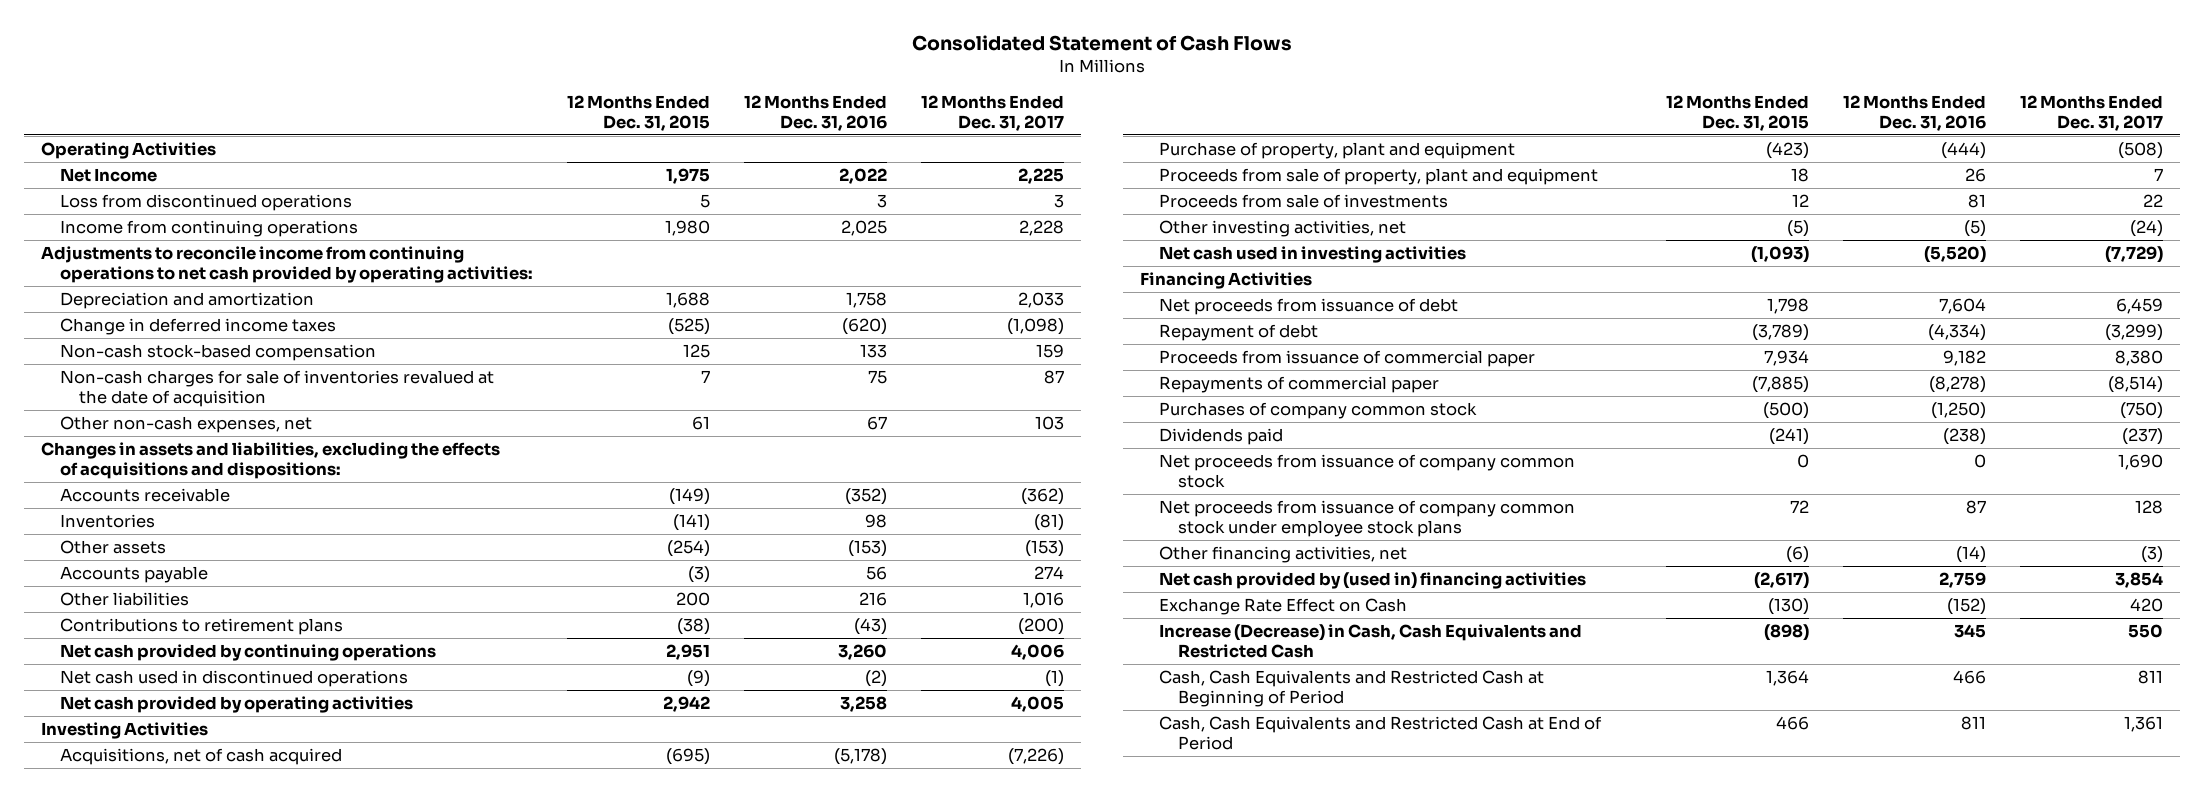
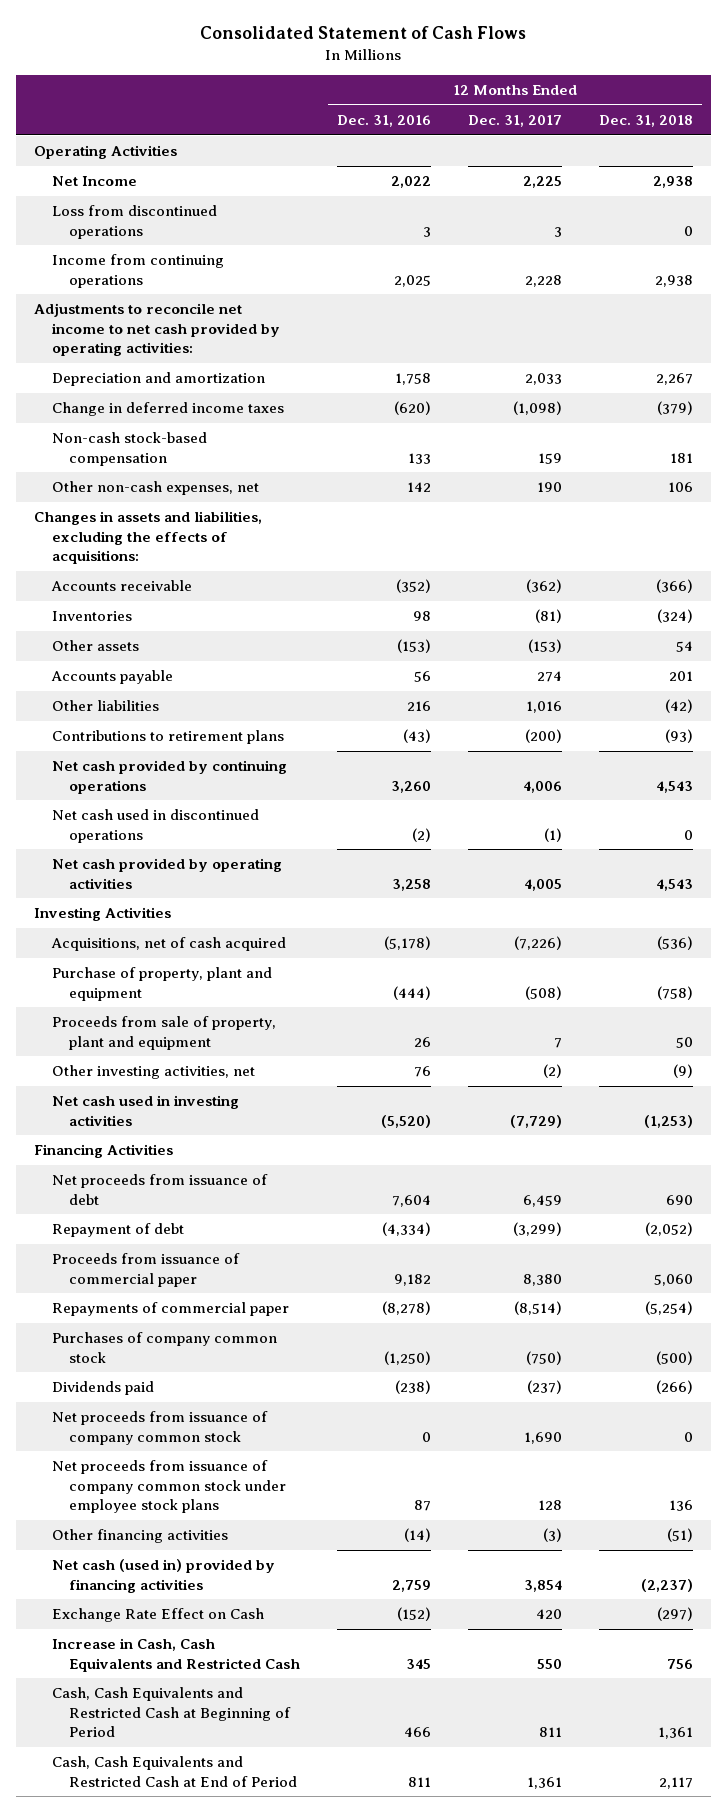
- | 12 Months Ended Dec. 31, 2015 | 12 Months Ended Dec. 31, 2016 | 12 Months Ended Dec. 31, 2017
+ | 12 Months Ended Dec. 31, 2016 | 12 Months Ended Dec. 31, 2017 | 12 Months Ended Dec. 31, 2018
- Adjustments to reconcile income from continuing operations to net cash provided by operating activities:
+ Adjustments to reconcile net income to net cash provided by operating activities:
- Non-cash charges for sale of inventories revalued at the date of acquisition | 7 | 75 | 87
- Other non-cash expenses, net | 61 | 67 | 103
- Changes in assets and liabilities, excluding the effects of acquisitions and dispositions:
+ Other non-cash expenses, net | 142 | 190 | 106
+ Changes in assets and liabilities, excluding the effects of acquisitions:
- Proceeds from sale of investments | 12 | 81 | 22
- Other investing activities, net | (5) | (5) | (24)
+ Other investing activities, net | 76 | (2) | (9)
- Other financing activities, net | (6) | (14) | (3)
- Net cash provided by (used in) financing activities | (2,617) | 2,759 | 3,854
+ Other financing activities | (14) | (3) | (51)
+ Net cash (used in) provided by financing activities | 2,759 | 3,854 | (2,237)
- Increase (Decrease) in Cash, Cash Equivalents and Restricted Cash | (898) | 345 | 550
+ Increase in Cash, Cash Equivalents and Restricted Cash | 345 | 550 | 756

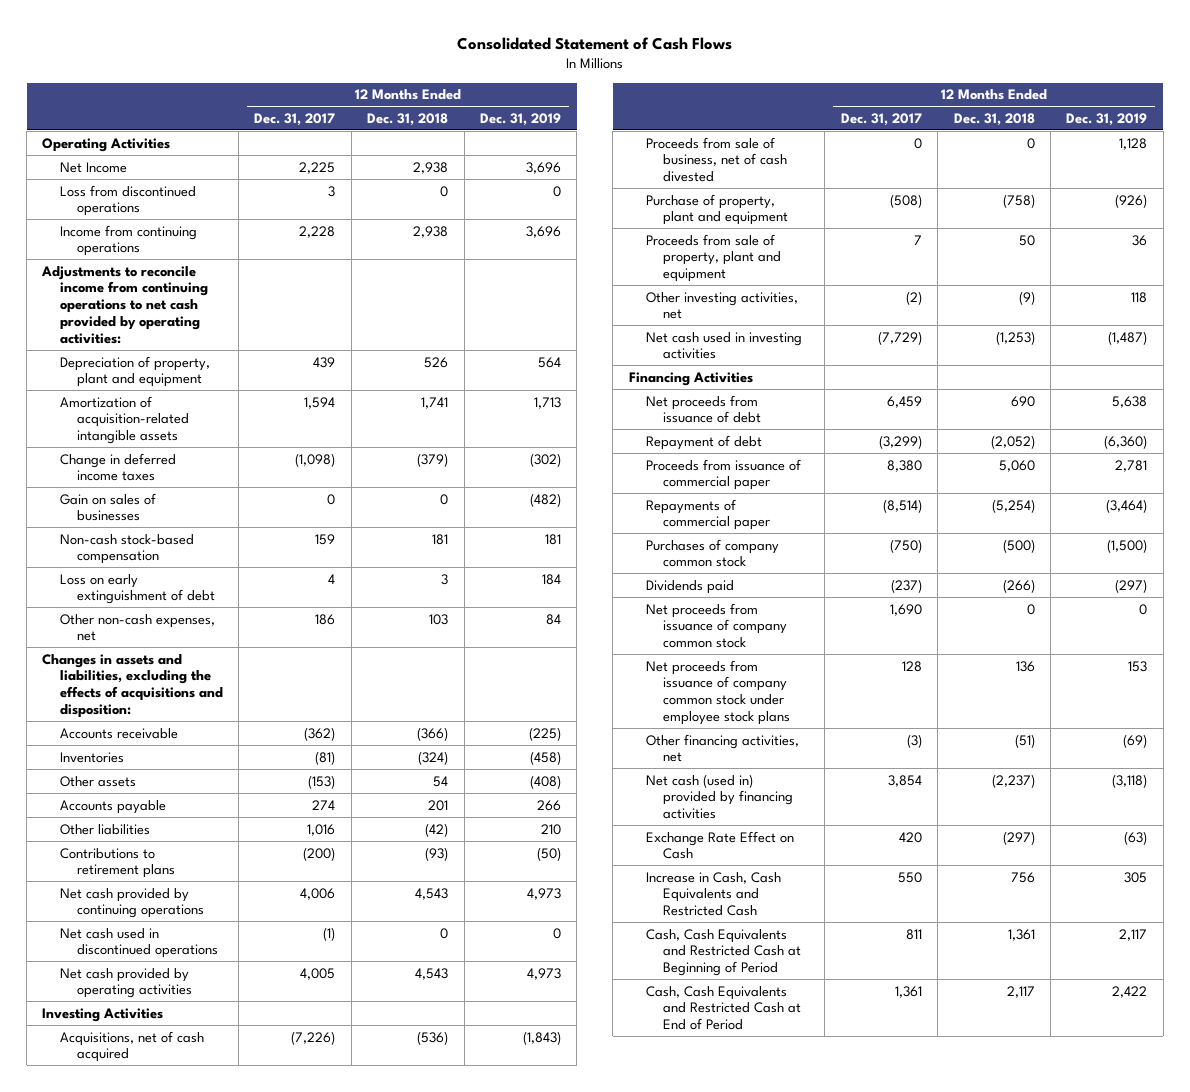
- | 12 Months Ended Dec. 31, 2016 | 12 Months Ended Dec. 31, 2017 | 12 Months Ended Dec. 31, 2018
+ | 12 Months Ended Dec. 31, 2017 | 12 Months Ended Dec. 31, 2018 | 12 Months Ended Dec. 31, 2019
- Adjustments to reconcile net income to net cash provided by operating activities:
- Depreciation and amortization | 1,758 | 2,033 | 2,267
+ Adjustments to reconcile income from continuing operations to net cash provided by operating activities:
+ Depreciation of property, plant and equipment | 439 | 526 | 564
+ Amortization of acquisition-related intangible assets | 1,594 | 1,741 | 1,713
+ Gain on sales of businesses | 0 | 0 | (482)
- Other non-cash expenses, net | 142 | 190 | 106
- Changes in assets and liabilities, excluding the effects of acquisitions:
+ Loss on early extinguishment of debt | 4 | 3 | 184
+ Other non-cash expenses, net | 186 | 103 | 84
+ Changes in assets and liabilities, excluding the effects of acquisitions and disposition:
+ Proceeds from sale of business, net of cash divested | 0 | 0 | 1,128
- Other financing activities | (14) | (3) | (51)
+ Other financing activities, net | (3) | (51) | (69)

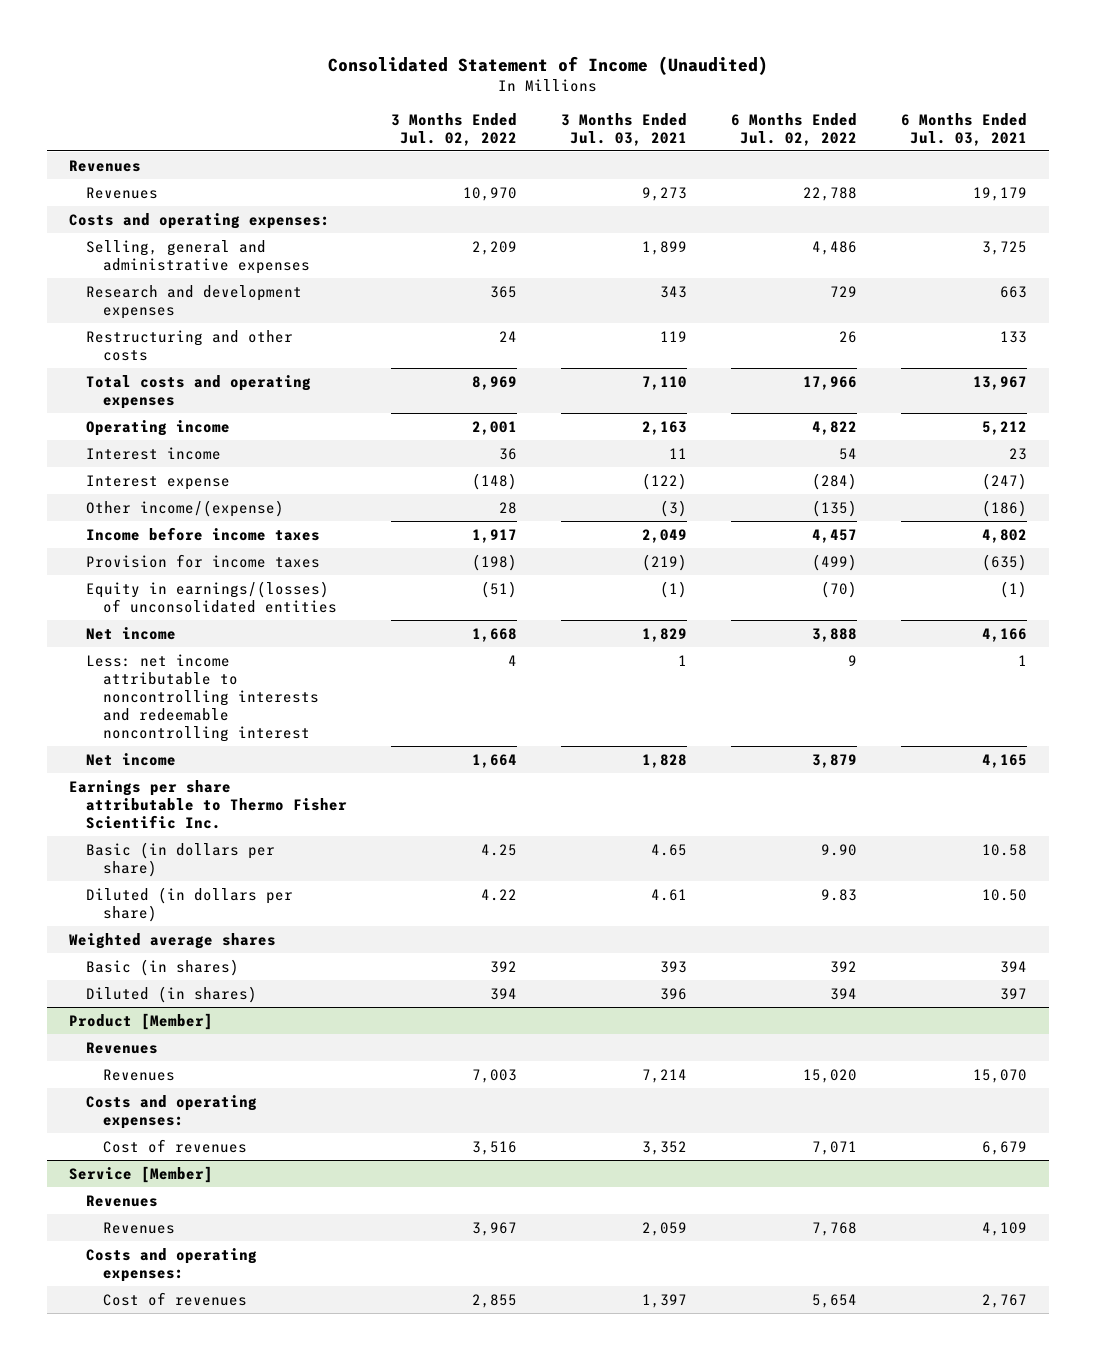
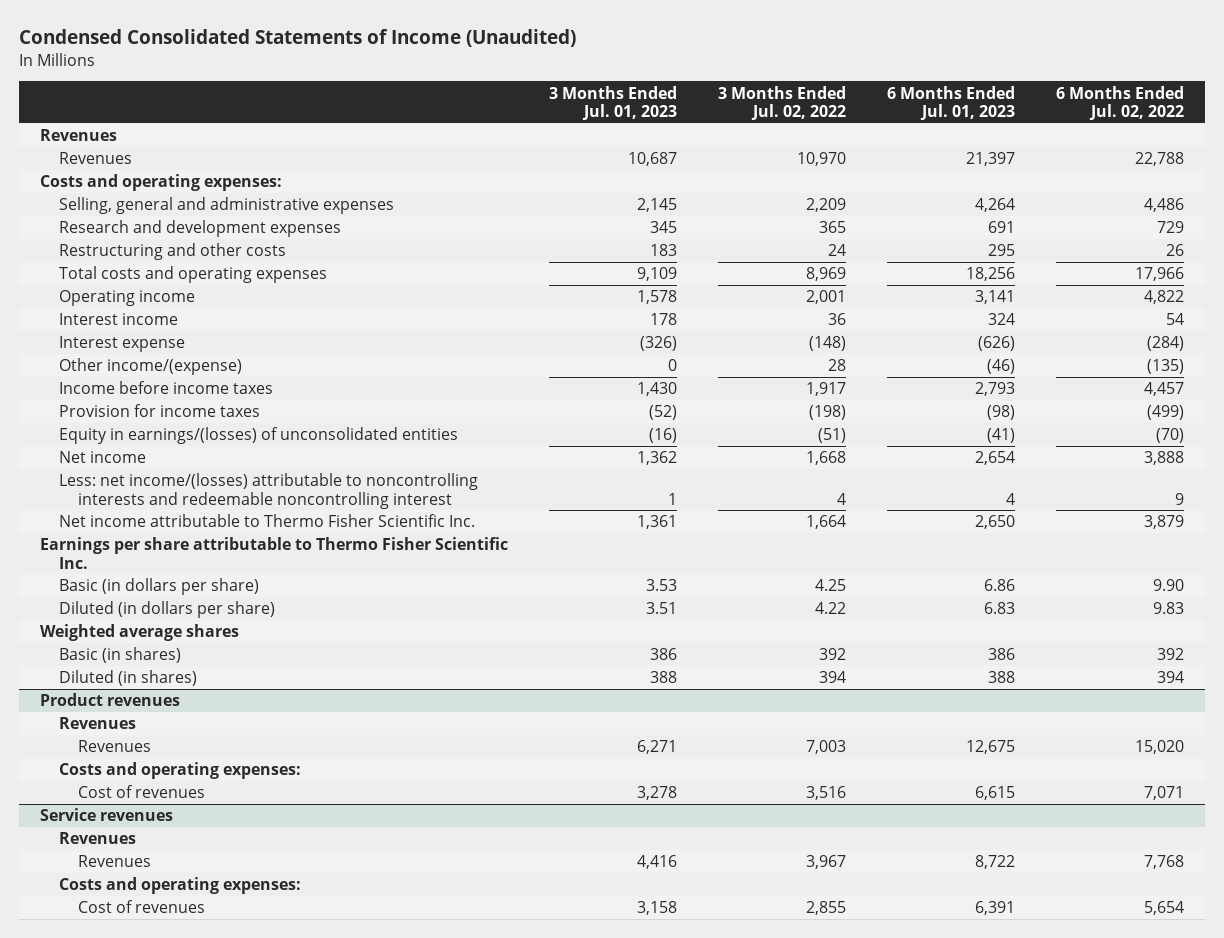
- Consolidated Statement of Income (Unaudited)
+ Condensed Consolidated Statements of Income (Unaudited)
- | 3 Months Ended Jul. 02, 2022 | 3 Months Ended Jul. 03, 2021 | 6 Months Ended Jul. 02, 2022 | 6 Months Ended Jul. 03, 2021
+ | 3 Months Ended Jul. 01, 2023 | 3 Months Ended Jul. 02, 2022 | 6 Months Ended Jul. 01, 2023 | 6 Months Ended Jul. 02, 2022
- Less: net income attributable to noncontrolling interests and redeemable noncontrolling interest | 4 | 1 | 9 | 1
- Net income | 1,664 | 1,828 | 3,879 | 4,165
+ Less: net income/(losses) attributable to noncontrolling interests and redeemable noncontrolling interest | 1 | 4 | 4 | 9
+ Net income attributable to Thermo Fisher Scientific Inc. | 1,361 | 1,664 | 2,650 | 3,879
- Product [Member]
+ Product revenues
- Service [Member]
+ Service revenues

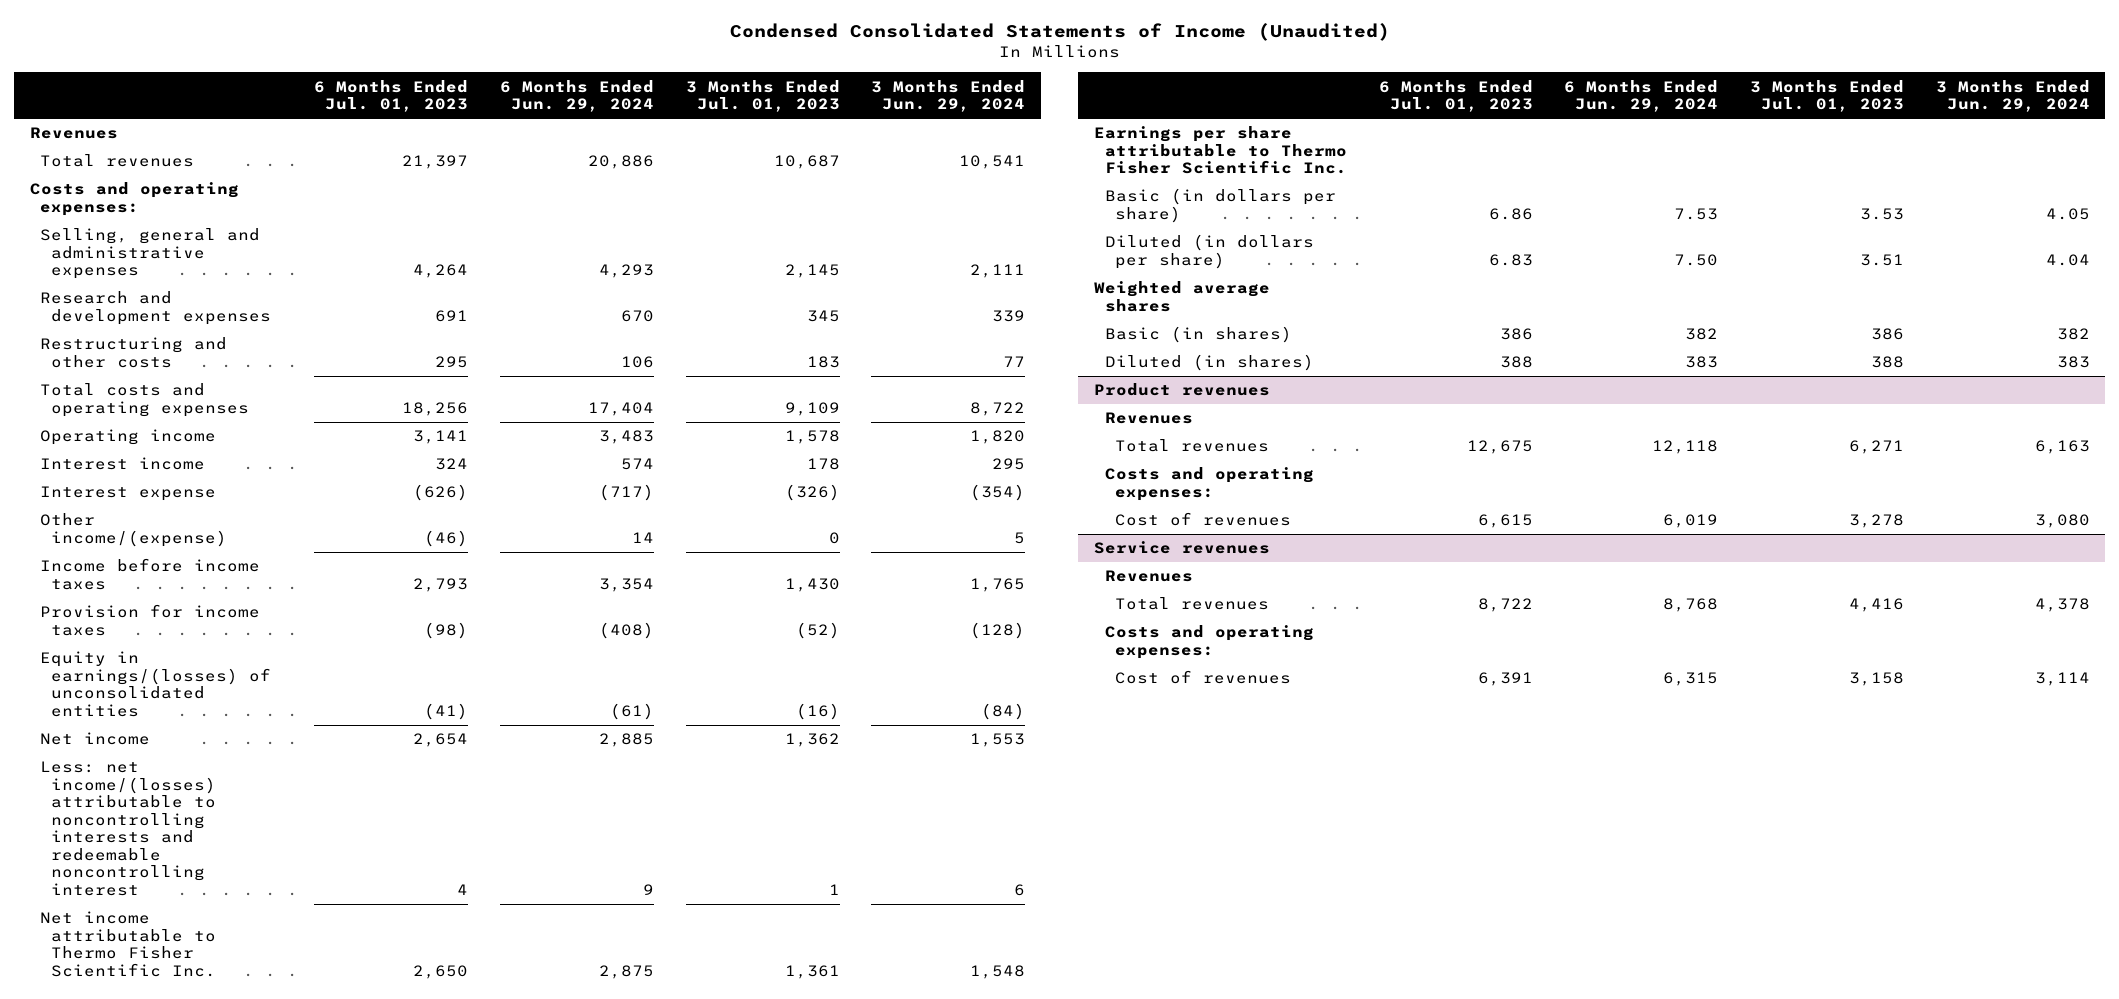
- | 3 Months Ended Jul. 01, 2023 | 3 Months Ended Jul. 02, 2022 | 6 Months Ended Jul. 01, 2023 | 6 Months Ended Jul. 02, 2022
+ | 6 Months Ended Jul. 01, 2023 | 6 Months Ended Jun. 29, 2024 | 3 Months Ended Jul. 01, 2023 | 3 Months Ended Jun. 29, 2024
- Revenues | 10,687 | 10,970 | 21,397 | 22,788
+ Total revenues | 21,397 | 20,886 | 10,687 | 10,541
@ Product revenues
- Revenues | 6,271 | 7,003 | 12,675 | 15,020
+ Total revenues | 12,675 | 12,118 | 6,271 | 6,163
@ Service revenues
- Revenues | 4,416 | 3,967 | 8,722 | 7,768
+ Total revenues | 8,722 | 8,768 | 4,416 | 4,378

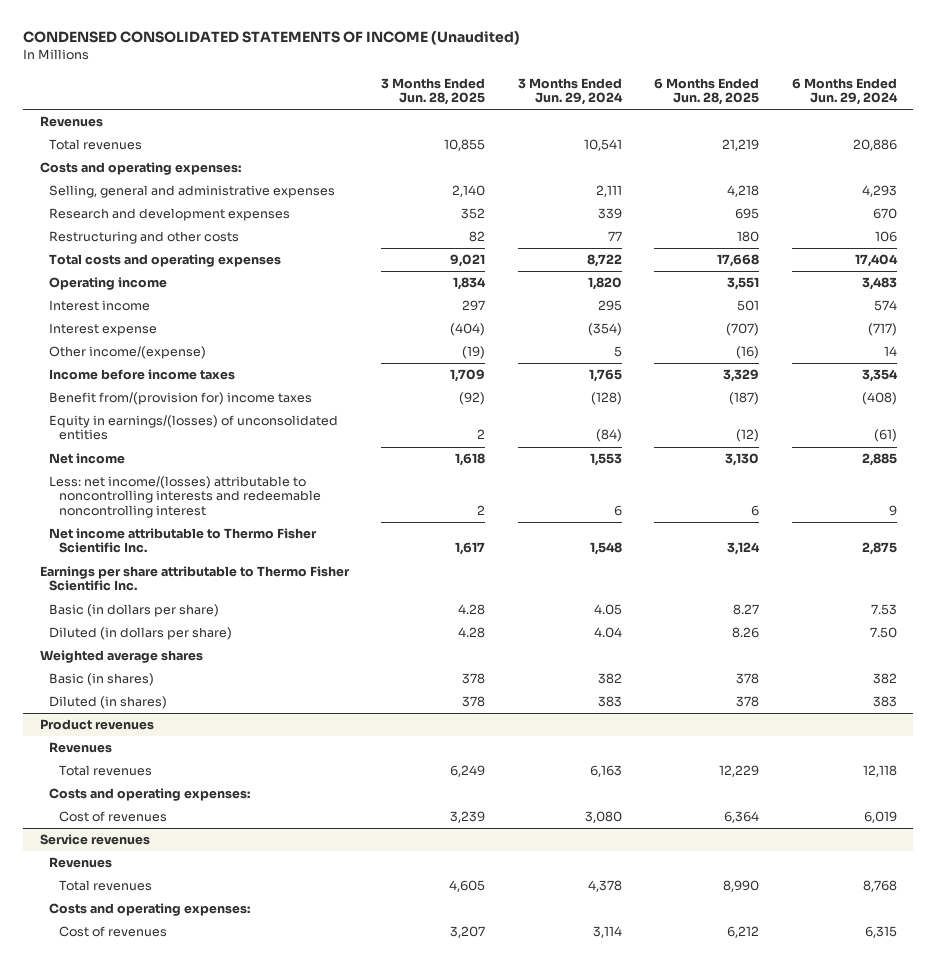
- Condensed Consolidated Statements of Income (Unaudited)
+ CONDENSED CONSOLIDATED STATEMENTS OF INCOME (Unaudited)
- | 6 Months Ended Jul. 01, 2023 | 6 Months Ended Jun. 29, 2024 | 3 Months Ended Jul. 01, 2023 | 3 Months Ended Jun. 29, 2024
+ | 3 Months Ended Jun. 28, 2025 | 3 Months Ended Jun. 29, 2024 | 6 Months Ended Jun. 28, 2025 | 6 Months Ended Jun. 29, 2024
- Provision for income taxes | (98) | (408) | (52) | (128)
+ Benefit from/(provision for) income taxes | (92) | (128) | (187) | (408)

